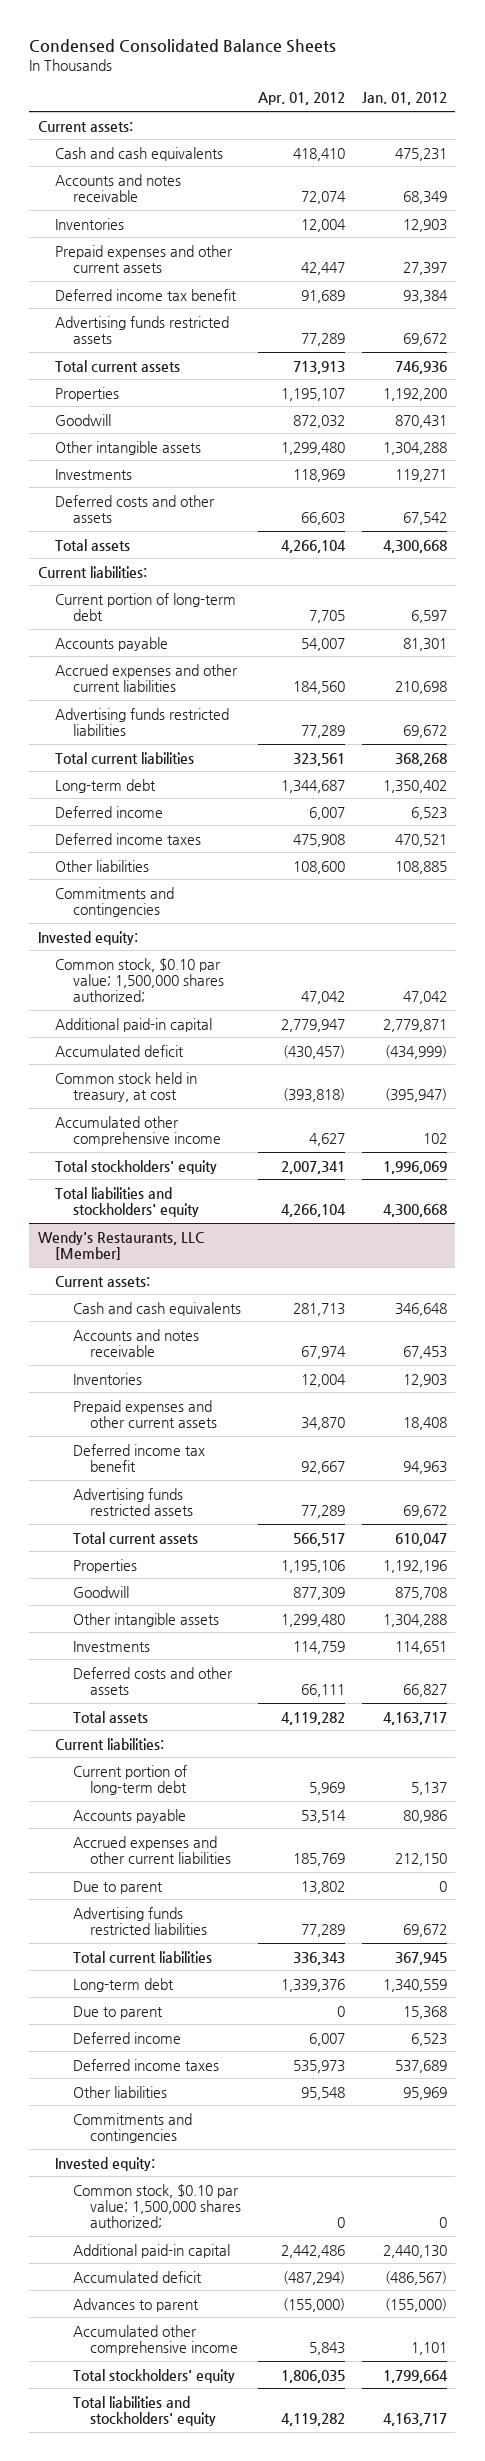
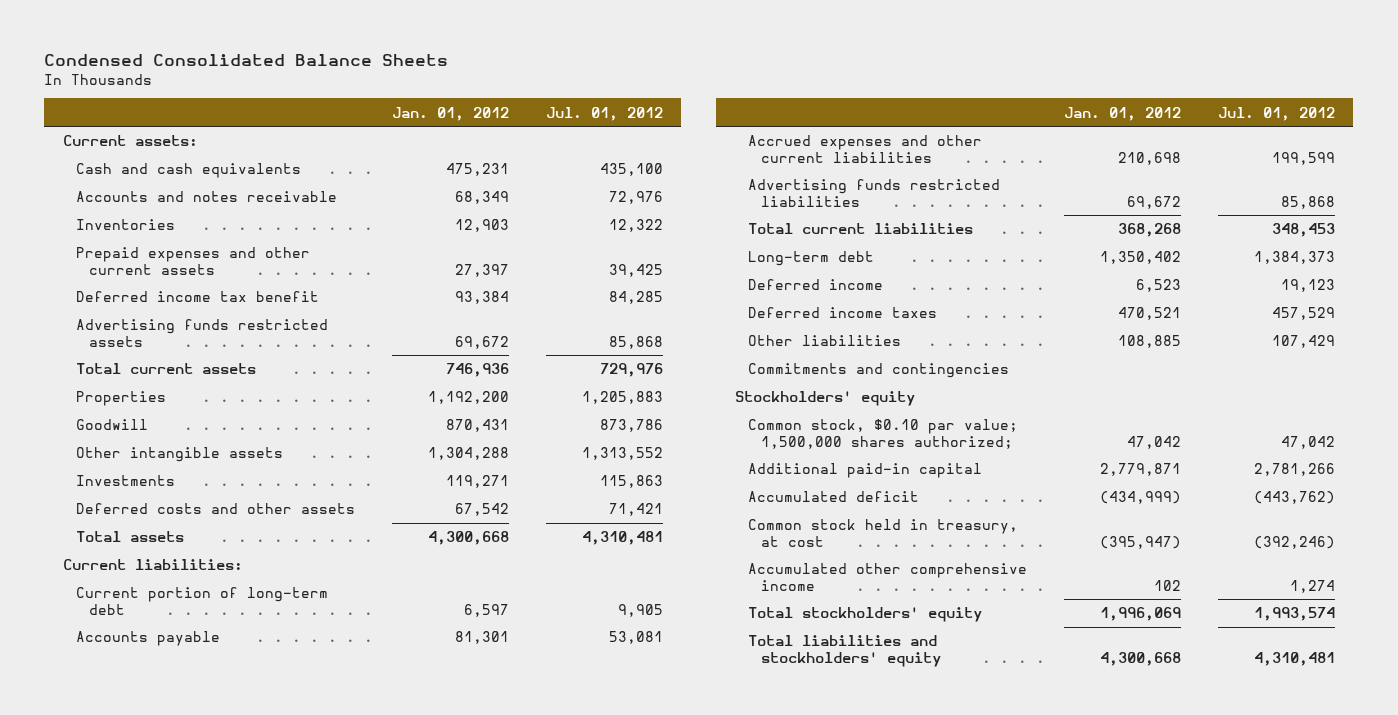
- | Apr. 01, 2012 | Jan. 01, 2012
+ | Jan. 01, 2012 | Jul. 01, 2012
- Invested equity:
+ Stockholders' equity
- Wendy's Restaurants, LLC [Member]
- Current assets:
- Cash and cash equivalents | 281,713 | 346,648
- Accounts and notes receivable | 67,974 | 67,453
- Inventories | 12,004 | 12,903
- Prepaid expenses and other current assets | 34,870 | 18,408
- Deferred income tax benefit | 92,667 | 94,963
- Advertising funds restricted assets | 77,289 | 69,672
- Total current assets | 566,517 | 610,047
- Properties | 1,195,106 | 1,192,196
- Goodwill | 877,309 | 875,708
- Other intangible assets | 1,299,480 | 1,304,288
- Investments | 114,759 | 114,651
- Deferred costs and other assets | 66,111 | 66,827
- Total assets | 4,119,282 | 4,163,717
- Current liabilities:
- Current portion of long-term debt | 5,969 | 5,137
- Accounts payable | 53,514 | 80,986
- Accrued expenses and other current liabilities | 185,769 | 212,150
- Due to parent | 13,802 | 0
- Advertising funds restricted liabilities | 77,289 | 69,672
- Total current liabilities | 336,343 | 367,945
- Long-term debt | 1,339,376 | 1,340,559
- Due to parent | 0 | 15,368
- Deferred income | 6,007 | 6,523
- Deferred income taxes | 535,973 | 537,689
- Other liabilities | 95,548 | 95,969
- Commitments and contingencies
- Invested equity:
- Common stock, $0.10 par value; 1,500,000 shares authorized; | 0 | 0
- Additional paid-in capital | 2,442,486 | 2,440,130
- Accumulated deficit | (487,294) | (486,567)
- Advances to parent | (155,000) | (155,000)
- Accumulated other comprehensive income | 5,843 | 1,101
- Total stockholders' equity | 1,806,035 | 1,799,664
- Total liabilities and stockholders' equity | 4,119,282 | 4,163,717

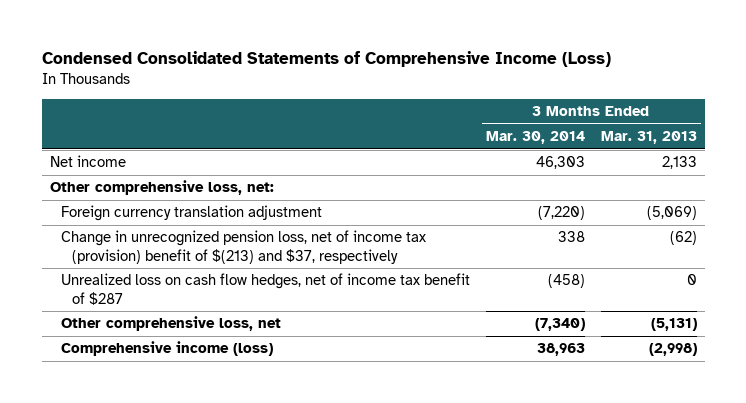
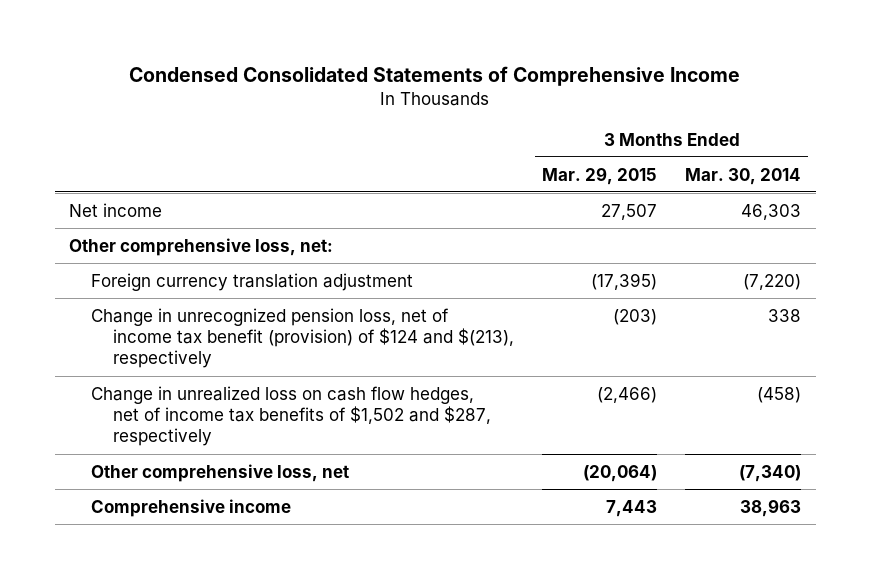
- Condensed Consolidated Statements of Comprehensive Income (Loss)
+ Condensed Consolidated Statements of Comprehensive Income
- | 3 Months Ended Mar. 30, 2014 | 3 Months Ended Mar. 31, 2013
+ | 3 Months Ended Mar. 29, 2015 | 3 Months Ended Mar. 30, 2014
- Change in unrecognized pension loss, net of income tax (provision) benefit of $(213) and $37, respectively | 338 | (62)
- Unrealized loss on cash flow hedges, net of income tax benefit of $287 | (458) | 0
+ Change in unrecognized pension loss, net of income tax benefit (provision) of $124 and $(213), respectively | (203) | 338
+ Change in unrealized loss on cash flow hedges, net of income tax benefits of $1,502 and $287, respectively | (2,466) | (458)
- Comprehensive income (loss) | 38,963 | (2,998)
+ Comprehensive income | 7,443 | 38,963

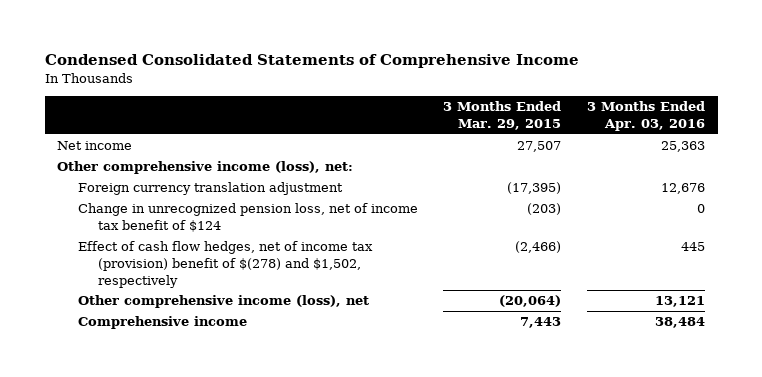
- | 3 Months Ended Mar. 29, 2015 | 3 Months Ended Mar. 30, 2014
+ | 3 Months Ended Mar. 29, 2015 | 3 Months Ended Apr. 03, 2016
- Other comprehensive loss, net:
+ Other comprehensive income (loss), net:
- Change in unrecognized pension loss, net of income tax benefit (provision) of $124 and $(213), respectively | (203) | 338
- Change in unrealized loss on cash flow hedges, net of income tax benefits of $1,502 and $287, respectively | (2,466) | (458)
- Other comprehensive loss, net | (20,064) | (7,340)
+ Change in unrecognized pension loss, net of income tax benefit of $124 | (203) | 0
+ Effect of cash flow hedges, net of income tax (provision) benefit of $(278) and $1,502, respectively | (2,466) | 445
+ Other comprehensive income (loss), net | (20,064) | 13,121

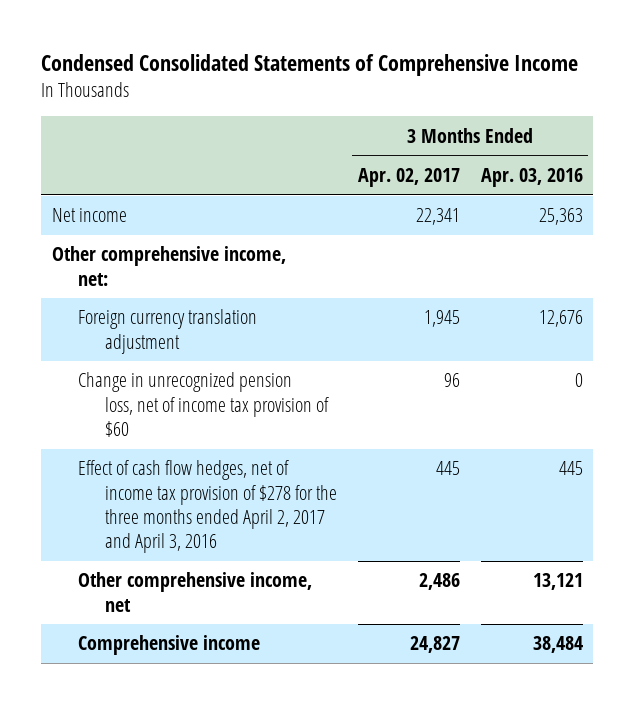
- | 3 Months Ended Mar. 29, 2015 | 3 Months Ended Apr. 03, 2016
+ | 3 Months Ended Apr. 02, 2017 | 3 Months Ended Apr. 03, 2016
- Other comprehensive income (loss), net:
+ Other comprehensive income, net:
- Change in unrecognized pension loss, net of income tax benefit of $124 | (203) | 0
- Effect of cash flow hedges, net of income tax (provision) benefit of $(278) and $1,502, respectively | (2,466) | 445
- Other comprehensive income (loss), net | (20,064) | 13,121
+ Change in unrecognized pension loss, net of income tax provision of $60 | 96 | 0
+ Effect of cash flow hedges, net of income tax provision of $278 for the three months ended April 2, 2017 and April 3, 2016 | 445 | 445
+ Other comprehensive income, net | 2,486 | 13,121

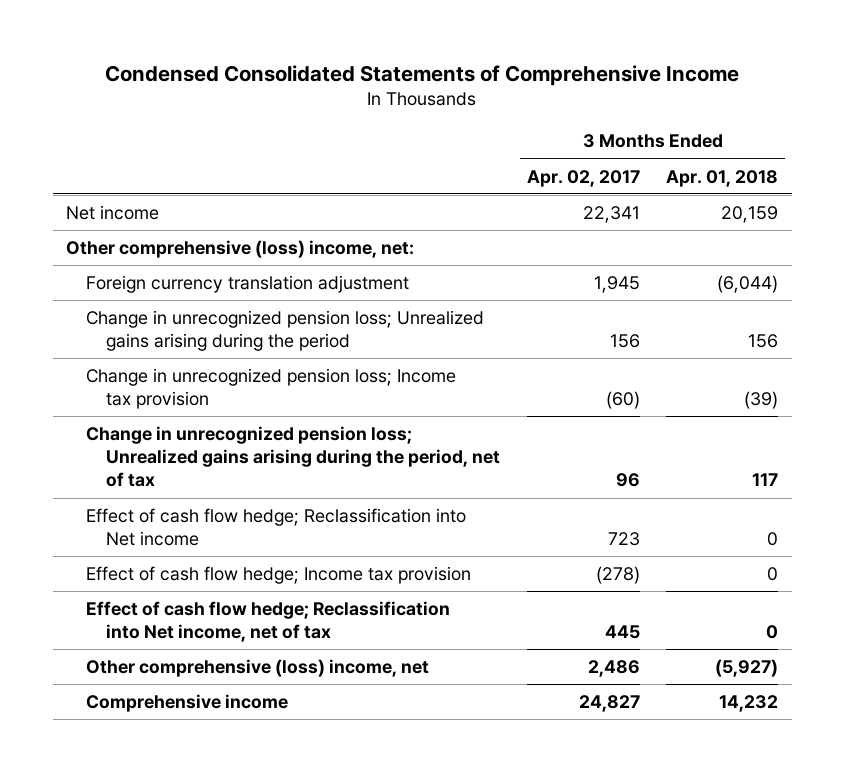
- | 3 Months Ended Apr. 02, 2017 | 3 Months Ended Apr. 03, 2016
+ | 3 Months Ended Apr. 02, 2017 | 3 Months Ended Apr. 01, 2018
- Other comprehensive income, net:
+ Other comprehensive (loss) income, net:
- Change in unrecognized pension loss, net of income tax provision of $60 | 96 | 0
- Effect of cash flow hedges, net of income tax provision of $278 for the three months ended April 2, 2017 and April 3, 2016 | 445 | 445
- Other comprehensive income, net | 2,486 | 13,121
+ Change in unrecognized pension loss; Unrealized gains arising during the period | 156 | 156
+ Change in unrecognized pension loss; Income tax provision | (60) | (39)
+ Change in unrecognized pension loss; Unrealized gains arising during the period, net of tax | 96 | 117
+ Effect of cash flow hedge; Reclassification into Net income | 723 | 0
+ Effect of cash flow hedge; Income tax provision | (278) | 0
+ Effect of cash flow hedge; Reclassification into Net income, net of tax | 445 | 0
+ Other comprehensive (loss) income, net | 2,486 | (5,927)

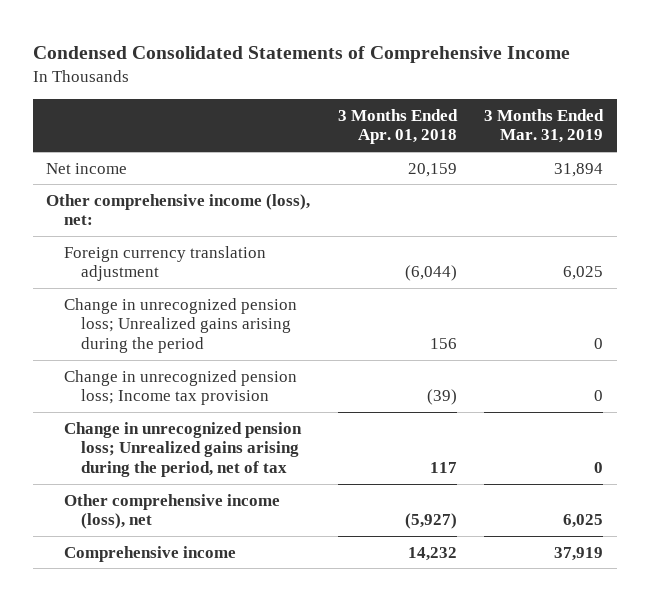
- | 3 Months Ended Apr. 02, 2017 | 3 Months Ended Apr. 01, 2018
+ | 3 Months Ended Apr. 01, 2018 | 3 Months Ended Mar. 31, 2019
- Other comprehensive (loss) income, net:
+ Other comprehensive income (loss), net:
- Effect of cash flow hedge; Reclassification into Net income | 723 | 0
- Effect of cash flow hedge; Income tax provision | (278) | 0
- Effect of cash flow hedge; Reclassification into Net income, net of tax | 445 | 0
- Other comprehensive (loss) income, net | 2,486 | (5,927)
+ Other comprehensive income (loss), net | (5,927) | 6,025

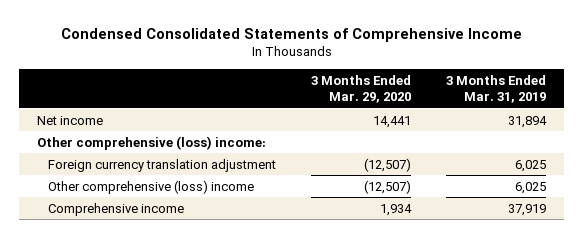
- | 3 Months Ended Apr. 01, 2018 | 3 Months Ended Mar. 31, 2019
+ | 3 Months Ended Mar. 29, 2020 | 3 Months Ended Mar. 31, 2019
- Other comprehensive income (loss), net:
+ Other comprehensive (loss) income:
- Change in unrecognized pension loss; Unrealized gains arising during the period | 156 | 0
- Change in unrecognized pension loss; Income tax provision | (39) | 0
- Change in unrecognized pension loss; Unrealized gains arising during the period, net of tax | 117 | 0
- Other comprehensive income (loss), net | (5,927) | 6,025
+ Other comprehensive (loss) income | (12,507) | 6,025

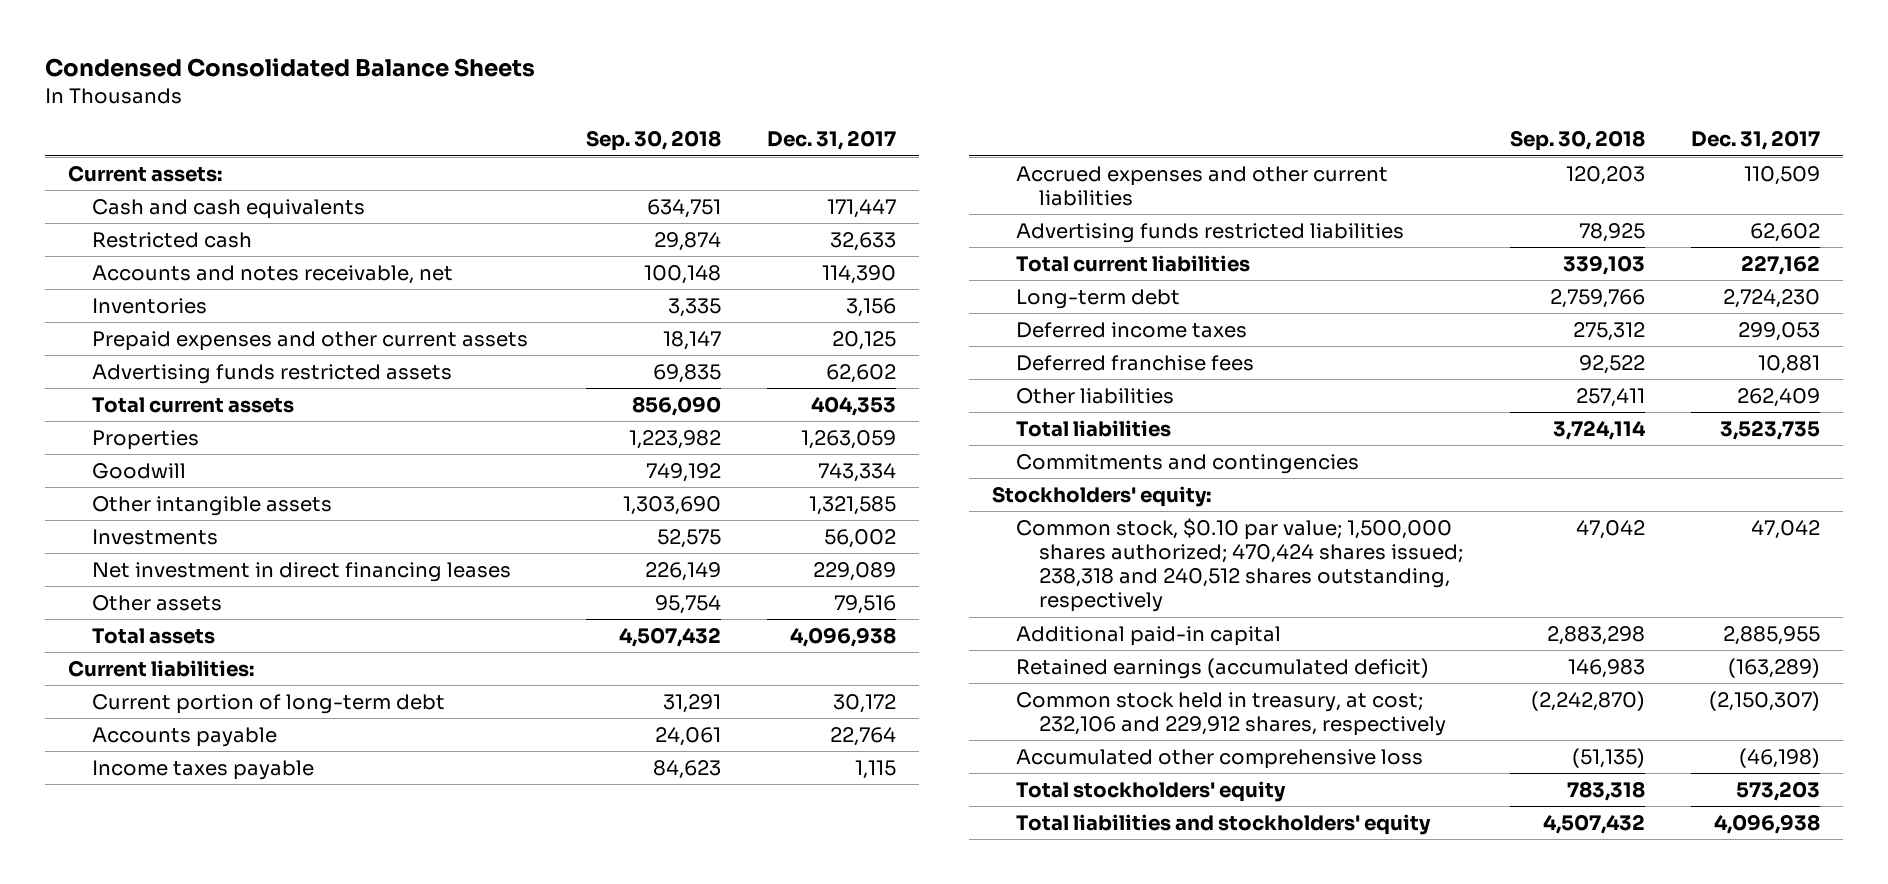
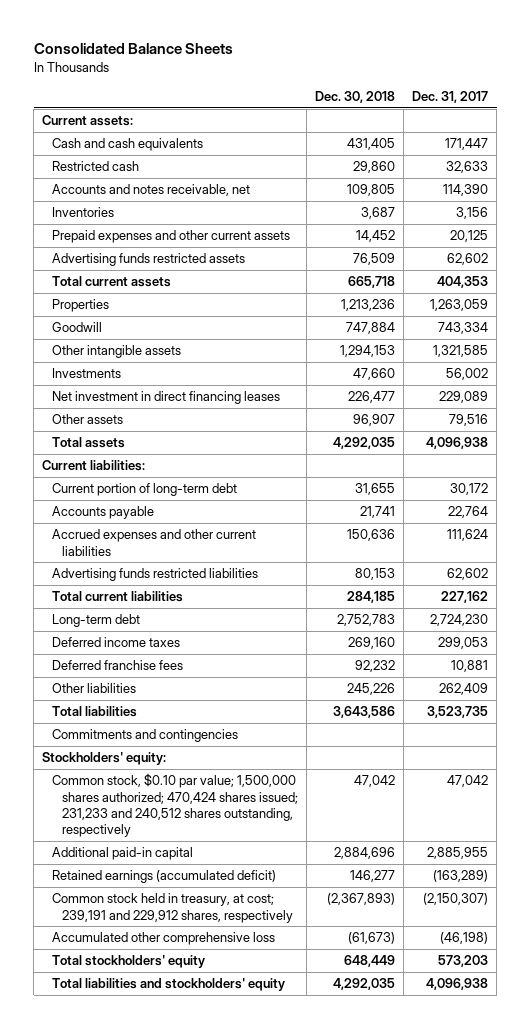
- Condensed Consolidated Balance Sheets
+ Consolidated Balance Sheets
- | Sep. 30, 2018 | Dec. 31, 2017
+ | Dec. 30, 2018 | Dec. 31, 2017
- Income taxes payable | 84,623 | 1,115
- Accrued expenses and other current liabilities | 120,203 | 110,509
+ Accrued expenses and other current liabilities | 150,636 | 111,624
- Common stock, $0.10 par value; 1,500,000 shares authorized; 470,424 shares issued; 238,318 and 240,512 shares outstanding, respectively | 47,042 | 47,042
+ Common stock, $0.10 par value; 1,500,000 shares authorized; 470,424 shares issued; 231,233 and 240,512 shares outstanding, respectively | 47,042 | 47,042
- Common stock held in treasury, at cost; 232,106 and 229,912 shares, respectively | (2,242,870) | (2,150,307)
+ Common stock held in treasury, at cost; 239,191 and 229,912 shares, respectively | (2,367,893) | (2,150,307)

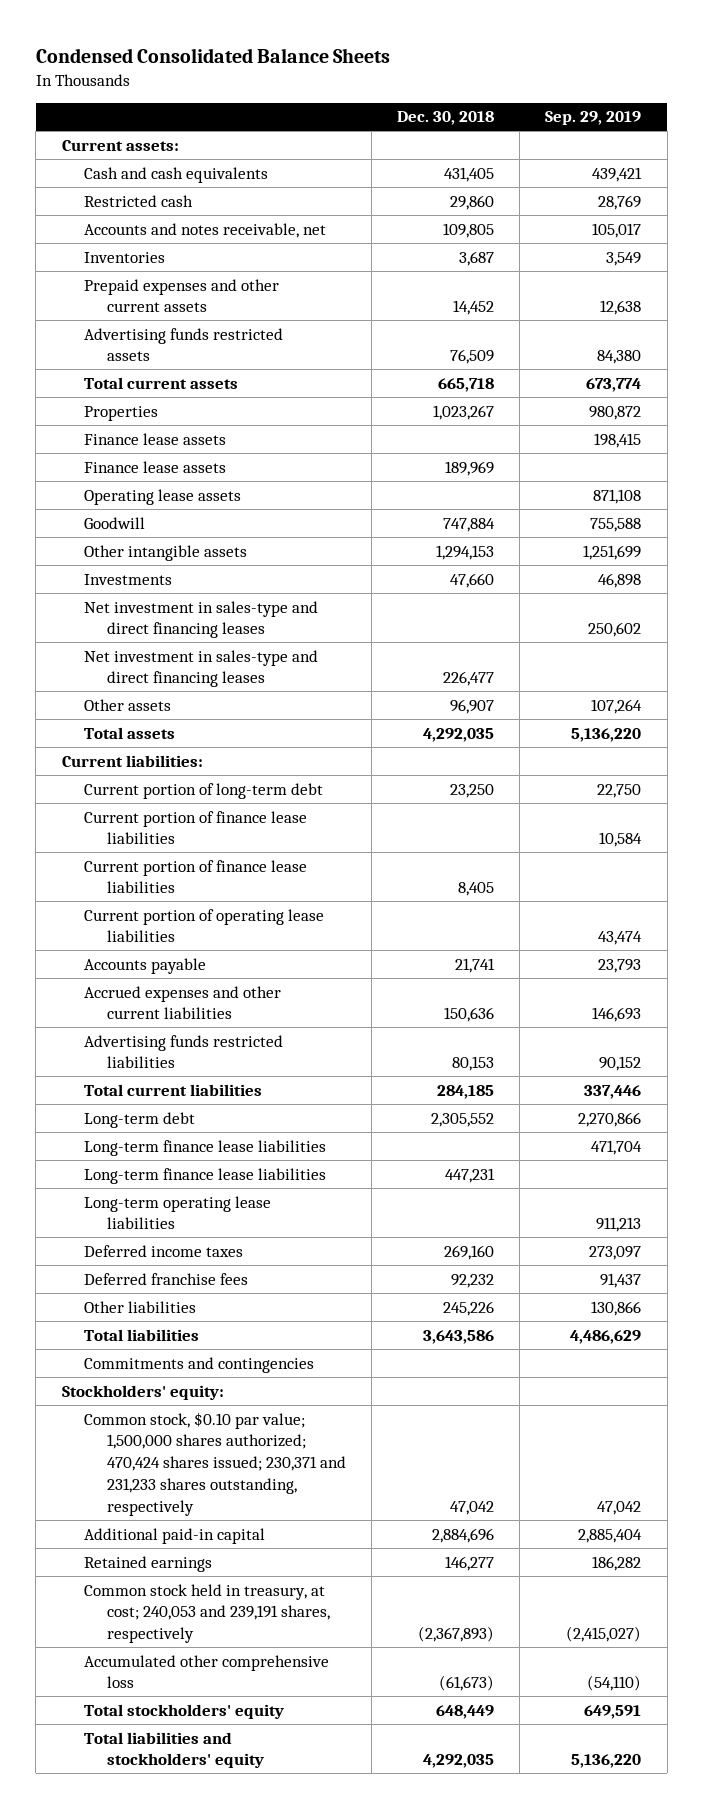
- Consolidated Balance Sheets
+ Condensed Consolidated Balance Sheets
- | Dec. 30, 2018 | Dec. 31, 2017
+ | Dec. 30, 2018 | Sep. 29, 2019
- Properties | 1,213,236 | 1,263,059
+ Properties | 1,023,267 | 980,872
+ Finance lease assets | | 198,415
+ Finance lease assets | 189,969 |
+ Operating lease assets | | 871,108
- Net investment in direct financing leases | 226,477 | 229,089
+ Net investment in sales-type and direct financing leases | | 250,602
+ Net investment in sales-type and direct financing leases | 226,477 |
- Current portion of long-term debt | 31,655 | 30,172
+ Current portion of long-term debt | 23,250 | 22,750
+ Current portion of finance lease liabilities | | 10,584
+ Current portion of finance lease liabilities | 8,405 |
+ Current portion of operating lease liabilities | | 43,474
- Long-term debt | 2,752,783 | 2,724,230
+ Long-term debt | 2,305,552 | 2,270,866
+ Long-term finance lease liabilities | | 471,704
+ Long-term finance lease liabilities | 447,231 |
+ Long-term operating lease liabilities | | 911,213
- Common stock, $0.10 par value; 1,500,000 shares authorized; 470,424 shares issued; 231,233 and 240,512 shares outstanding, respectively | 47,042 | 47,042
+ Common stock, $0.10 par value; 1,500,000 shares authorized; 470,424 shares issued; 230,371 and 231,233 shares outstanding, respectively | 47,042 | 47,042
- Retained earnings (accumulated deficit) | 146,277 | (163,289)
- Common stock held in treasury, at cost; 239,191 and 229,912 shares, respectively | (2,367,893) | (2,150,307)
+ Retained earnings | 146,277 | 186,282
+ Common stock held in treasury, at cost; 240,053 and 239,191 shares, respectively | (2,367,893) | (2,415,027)

